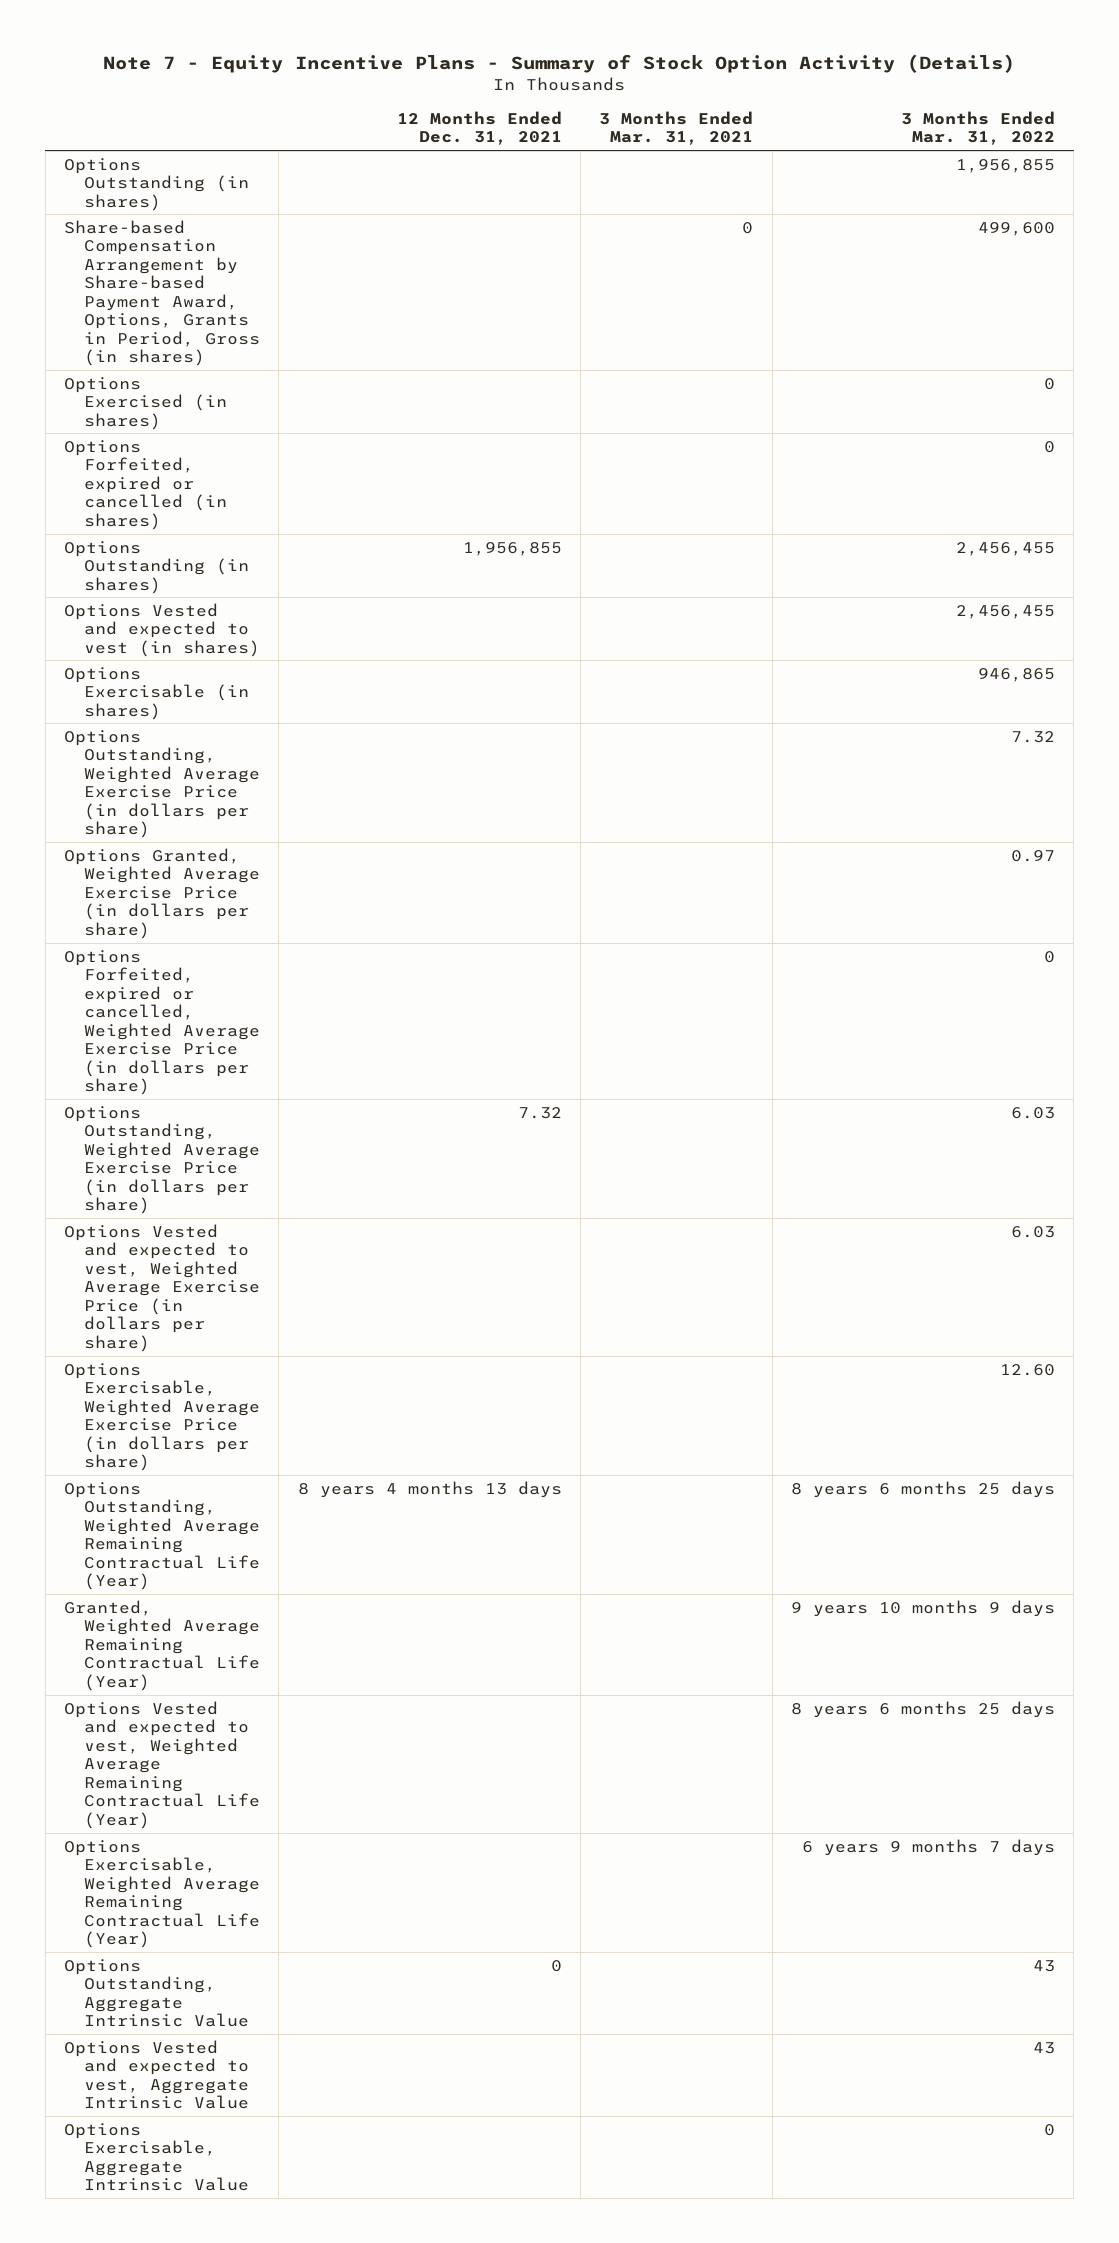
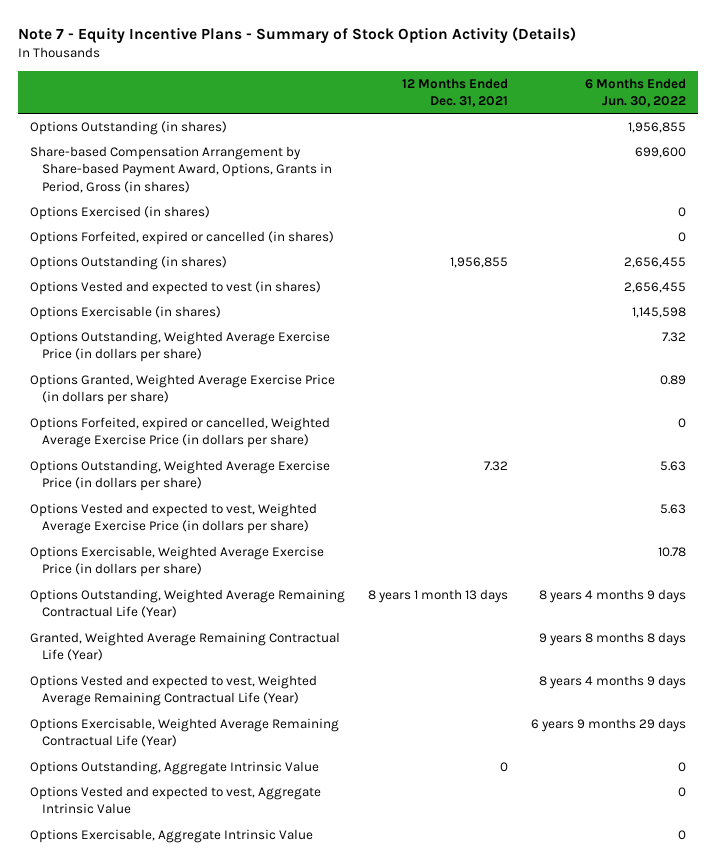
- | 12 Months Ended Dec. 31, 2021 | 3 Months Ended Mar. 31, 2021 | 3 Months Ended Mar. 31, 2022
+ | 12 Months Ended Dec. 31, 2021 | 6 Months Ended Jun. 30, 2022
- Options Outstanding, Weighted Average Remaining Contractual Life (Year) | 8 years 4 months 13 days | | 8 years 6 months 25 days
+ Options Outstanding, Weighted Average Remaining Contractual Life (Year) | 8 years 1 month 13 days | 8 years 4 months 9 days

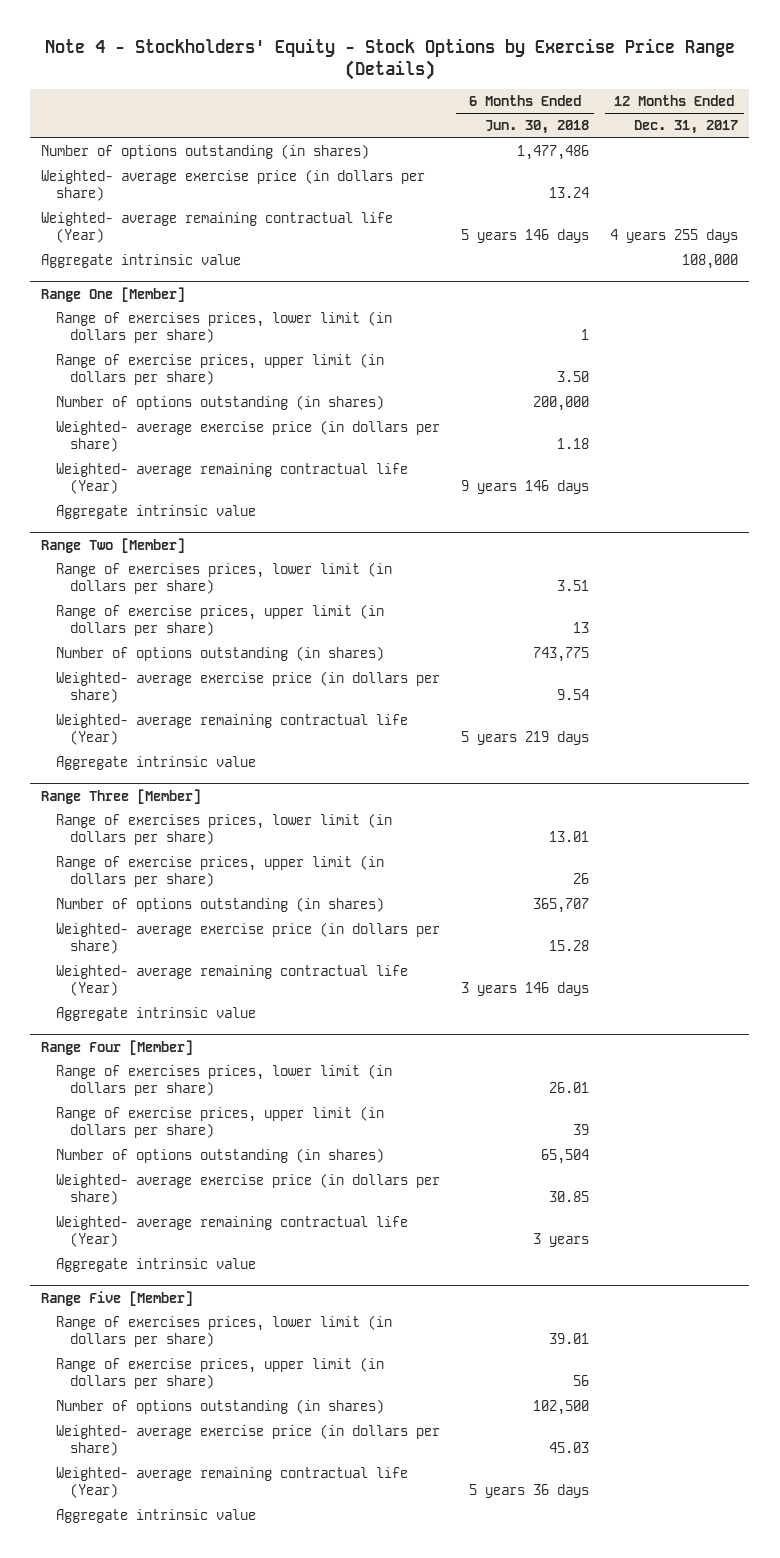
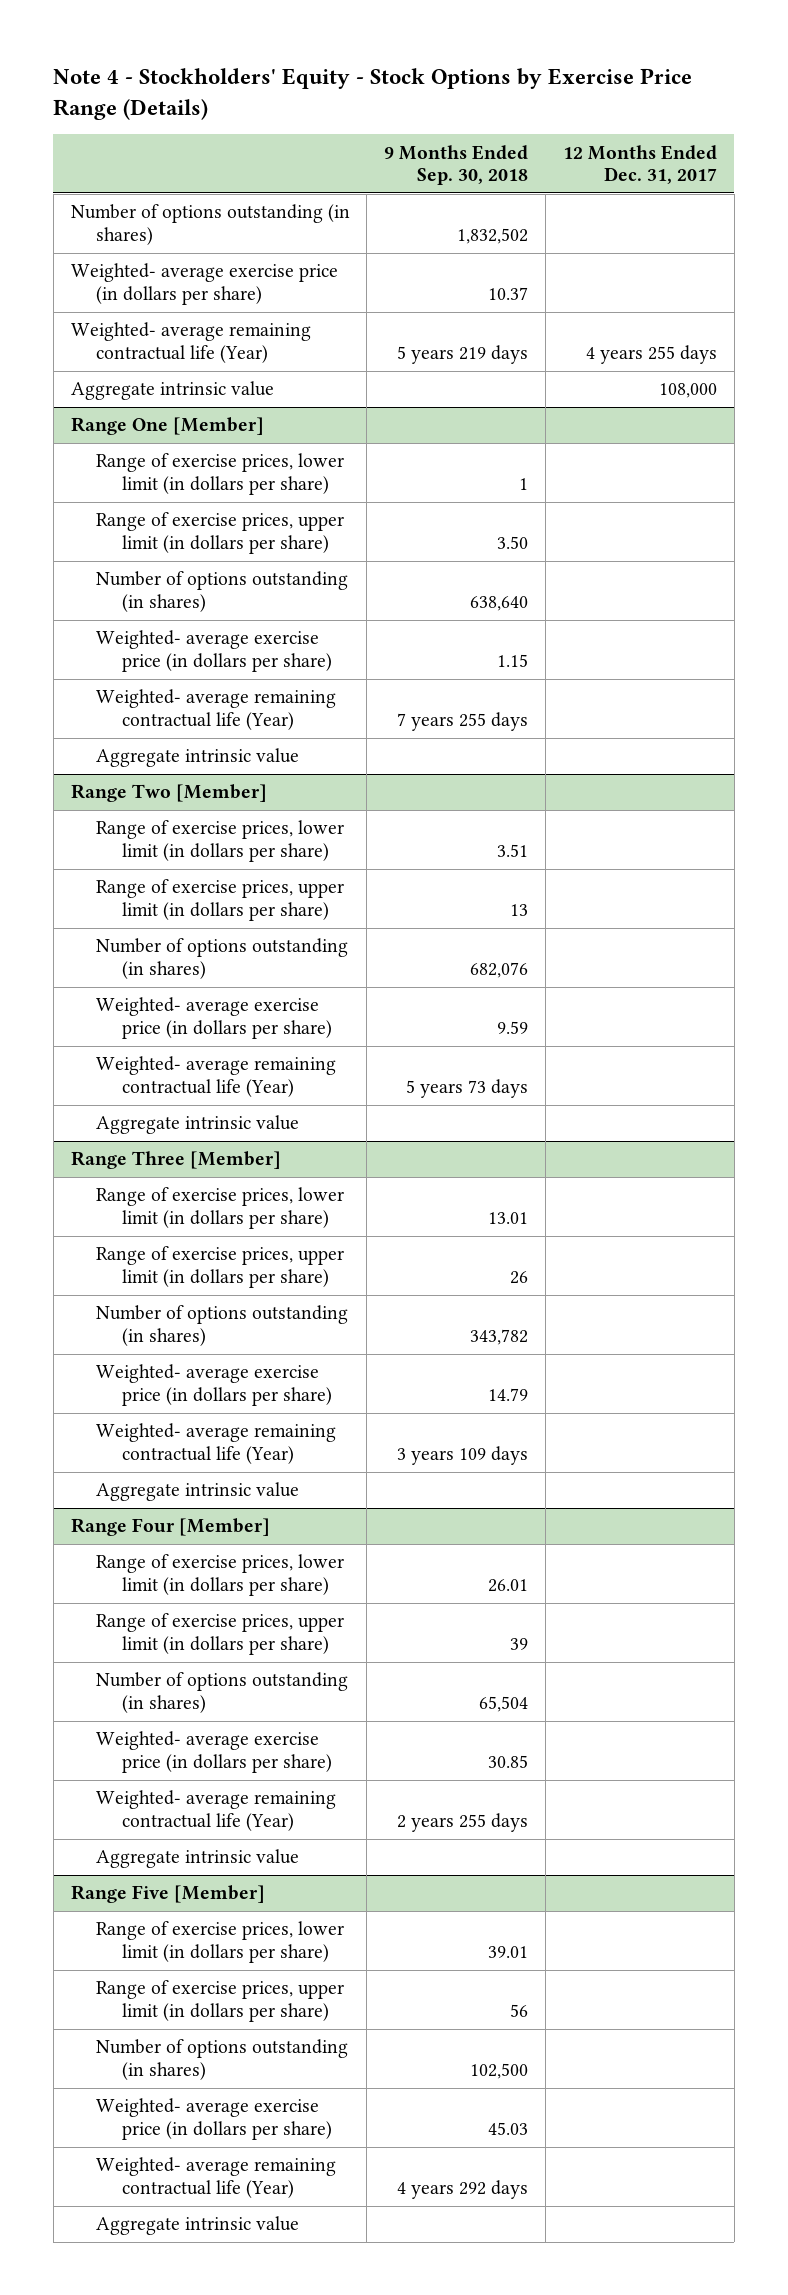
- | 6 Months Ended Jun. 30, 2018 | 12 Months Ended Dec. 31, 2017
+ | 9 Months Ended Sep. 30, 2018 | 12 Months Ended Dec. 31, 2017
@ Range One [Member]
- Range of exercises prices, lower limit (in dollars per share) | 1 |
+ Range of exercise prices, lower limit (in dollars per share) | 1 |
@ Range Two [Member]
- Range of exercises prices, lower limit (in dollars per share) | 3.51 |
+ Range of exercise prices, lower limit (in dollars per share) | 3.51 |
@ Range Three [Member]
- Range of exercises prices, lower limit (in dollars per share) | 13.01 |
+ Range of exercise prices, lower limit (in dollars per share) | 13.01 |
@ Range Four [Member]
- Range of exercises prices, lower limit (in dollars per share) | 26.01 |
+ Range of exercise prices, lower limit (in dollars per share) | 26.01 |
@ Range Five [Member]
- Range of exercises prices, lower limit (in dollars per share) | 39.01 |
+ Range of exercise prices, lower limit (in dollars per share) | 39.01 |

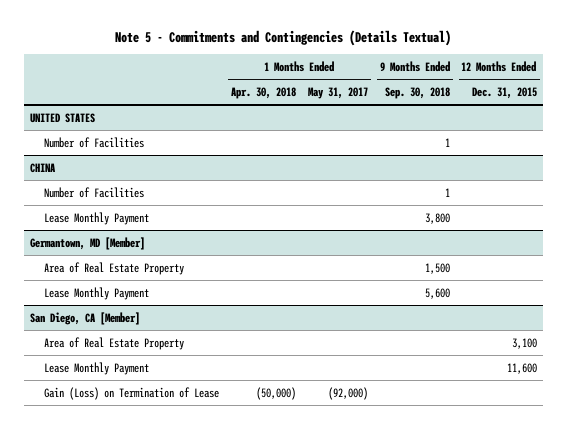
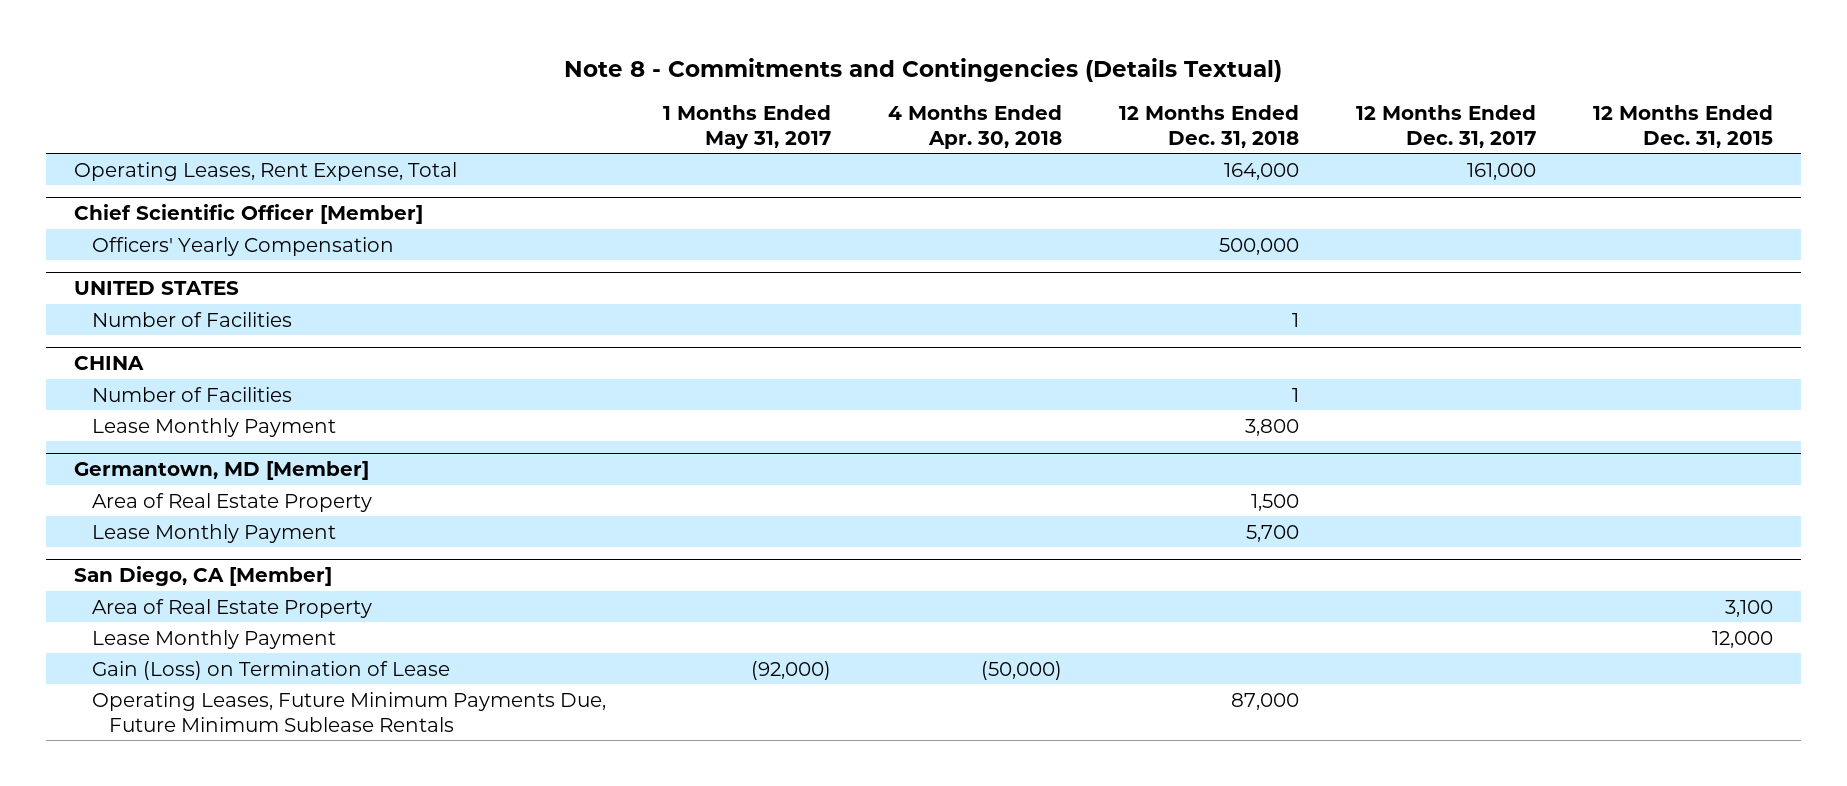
- Note 5 - Commitments and Contingencies (Details Textual)
+ Note 8 - Commitments and Contingencies (Details Textual)
- | 1 Months Ended Apr. 30, 2018 | 1 Months Ended May 31, 2017 | 9 Months Ended Sep. 30, 2018 | 12 Months Ended Dec. 31, 2015
+ | 1 Months Ended May 31, 2017 | 4 Months Ended Apr. 30, 2018 | 12 Months Ended Dec. 31, 2018 | 12 Months Ended Dec. 31, 2017 | 12 Months Ended Dec. 31, 2015
+ Operating Leases, Rent Expense, Total | | | 164,000 | 161,000 |
+ Chief Scientific Officer [Member]
+ Officers' Yearly Compensation | | | 500,000 | |
@ San Diego, CA [Member]
- Lease Monthly Payment | | | | 11,600
+ Lease Monthly Payment | | | | | 12,000
+ Operating Leases, Future Minimum Payments Due, Future Minimum Sublease Rentals | | | 87,000 | |

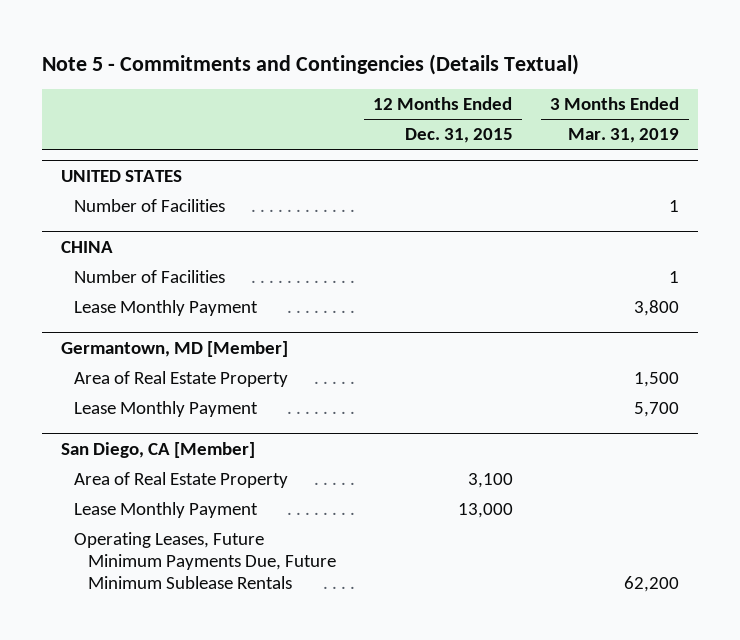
- Note 8 - Commitments and Contingencies (Details Textual)
+ Note 5 - Commitments and Contingencies (Details Textual)
- | 1 Months Ended May 31, 2017 | 4 Months Ended Apr. 30, 2018 | 12 Months Ended Dec. 31, 2018 | 12 Months Ended Dec. 31, 2017 | 12 Months Ended Dec. 31, 2015
+ | 12 Months Ended Dec. 31, 2015 | 3 Months Ended Mar. 31, 2019
- Operating Leases, Rent Expense, Total | | | 164,000 | 161,000 |
- Chief Scientific Officer [Member]
- Officers' Yearly Compensation | | | 500,000 | |
@ San Diego, CA [Member]
- Lease Monthly Payment | | | | | 12,000
- Gain (Loss) on Termination of Lease | (92,000) | (50,000) | | |
+ Lease Monthly Payment | 13,000 |

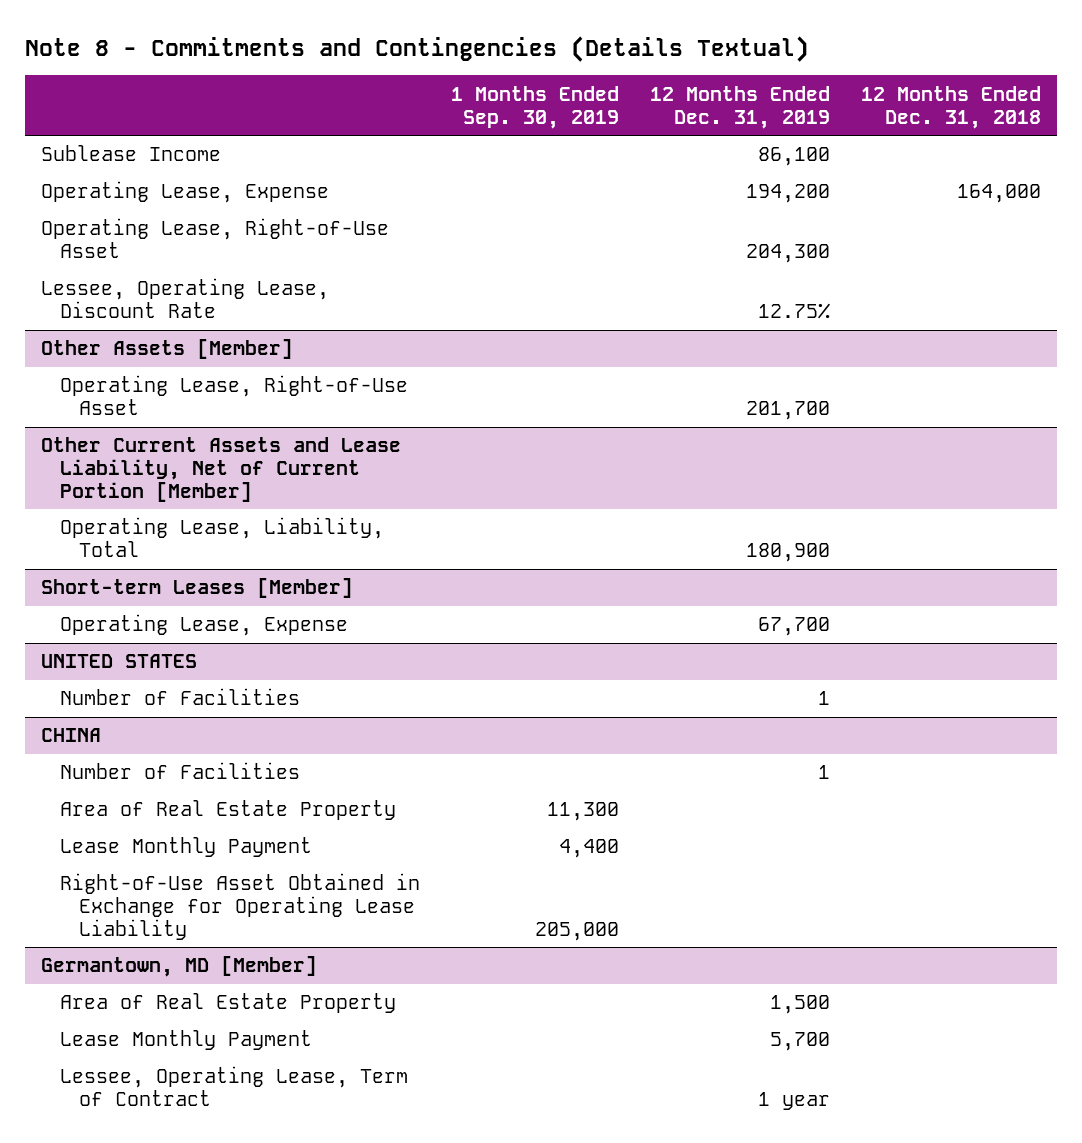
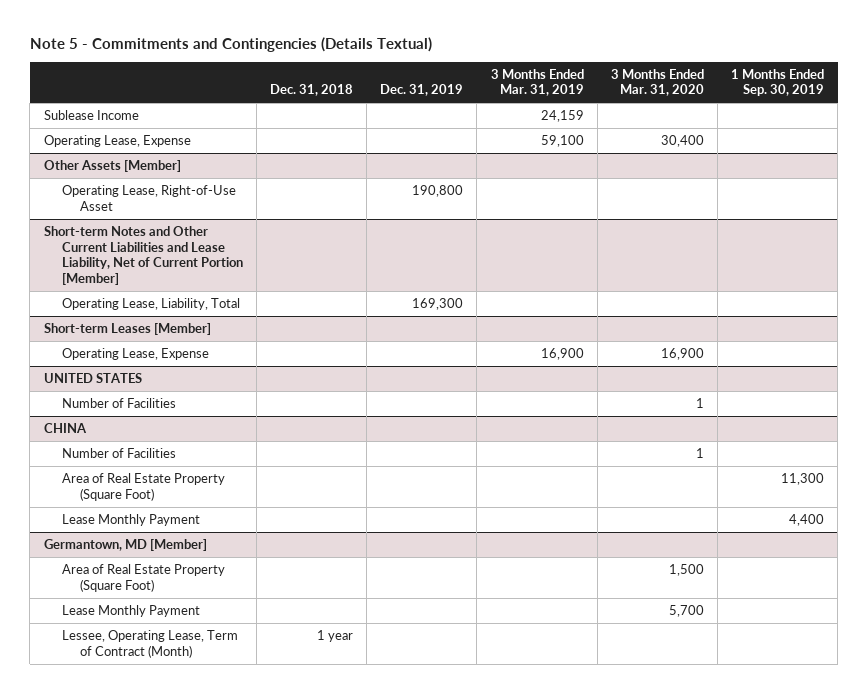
- Note 8 - Commitments and Contingencies (Details Textual)
+ Note 5 - Commitments and Contingencies (Details Textual)
- | 1 Months Ended Sep. 30, 2019 | 12 Months Ended Dec. 31, 2019 | 12 Months Ended Dec. 31, 2018
+ | Dec. 31, 2018 | Dec. 31, 2019 | 3 Months Ended Mar. 31, 2019 | 3 Months Ended Mar. 31, 2020 | 1 Months Ended Sep. 30, 2019
- Operating Lease, Right-of-Use Asset | | 204,300 |
- Lessee, Operating Lease, Discount Rate | | 12.75% |
- Other Current Assets and Lease Liability, Net of Current Portion [Member]
- Operating Lease, Liability, Total | | 180,900 |
+ Short-term Notes and Other Current Liabilities and Lease Liability, Net of Current Portion [Member]
+ Operating Lease, Liability, Total | | 169,300 | | |
@ CHINA
- Area of Real Estate Property | 11,300 | |
+ Area of Real Estate Property (Square Foot) | | | | | 11,300
- Right-of-Use Asset Obtained in Exchange for Operating Lease Liability | 205,000 | |
@ Germantown, MD [Member]
- Area of Real Estate Property | | 1,500 |
+ Area of Real Estate Property (Square Foot) | | | | 1,500 |
- Lessee, Operating Lease, Term of Contract | | 1 year |
+ Lessee, Operating Lease, Term of Contract (Month) | 1 year | | | |

